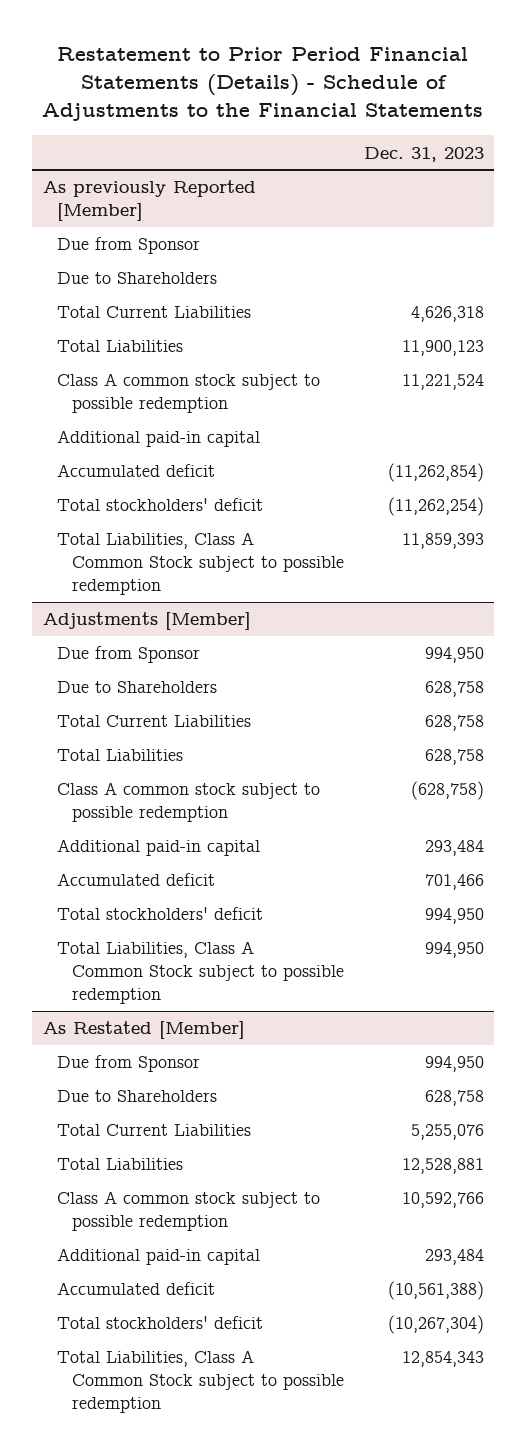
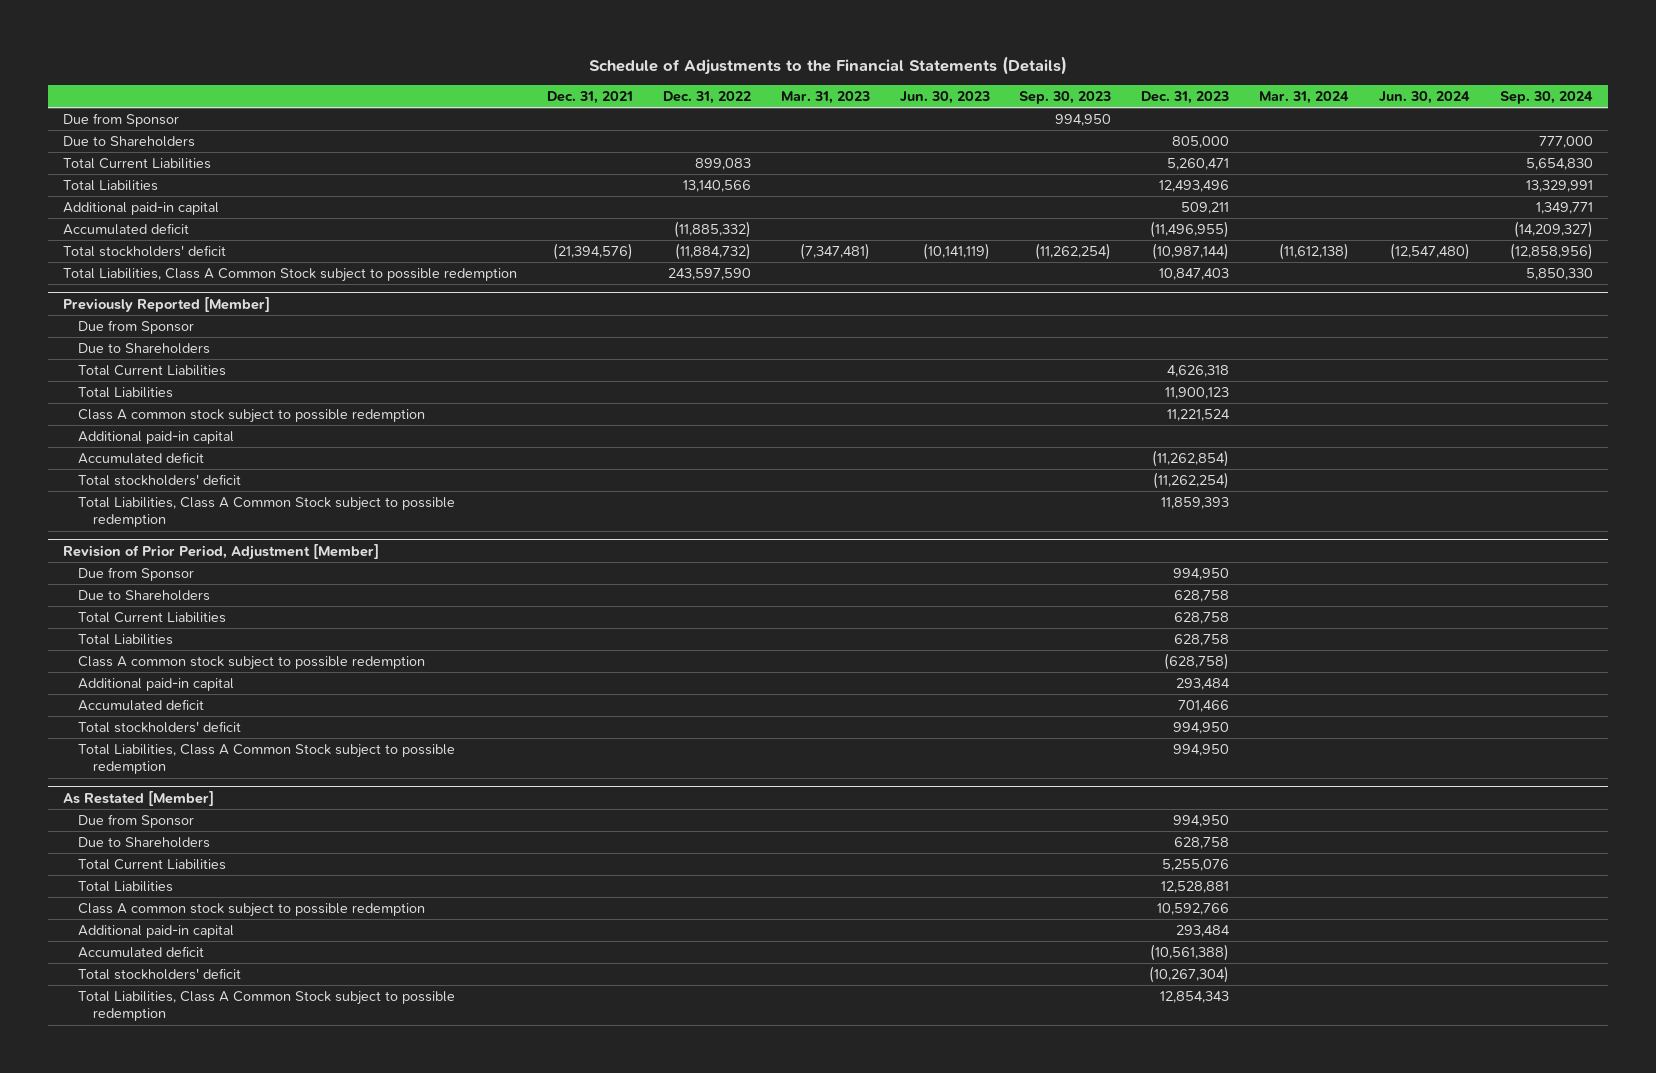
- Restatement to Prior Period Financial Statements (Details) - Schedule of Adjustments to the Financial Statements
+ Schedule of Adjustments to the Financial Statements (Details)
- | Dec. 31, 2023
+ | Dec. 31, 2021 | Dec. 31, 2022 | Mar. 31, 2023 | Jun. 30, 2023 | Sep. 30, 2023 | Dec. 31, 2023 | Mar. 31, 2024 | Jun. 30, 2024 | Sep. 30, 2024
- As previously Reported [Member]
+ Due to Shareholders | | | | | | 805,000 | | | 777,000
+ Total Current Liabilities | | 899,083 | | | | 5,260,471 | | | 5,654,830
+ Total Liabilities | | 13,140,566 | | | | 12,493,496 | | | 13,329,991
+ Additional paid-in capital | | | | | | 509,211 | | | 1,349,771
+ Accumulated deficit | | (11,885,332) | | | | (11,496,955) | | | (14,209,327)
+ Total stockholders' deficit | (21,394,576) | (11,884,732) | (7,347,481) | (10,141,119) | (11,262,254) | (10,987,144) | (11,612,138) | (12,547,480) | (12,858,956)
+ Total Liabilities, Class A Common Stock subject to possible redemption | | 243,597,590 | | | | 10,847,403 | | | 5,850,330
+ Previously Reported [Member]
+ Due from Sponsor
- Adjustments [Member]
+ Revision of Prior Period, Adjustment [Member]

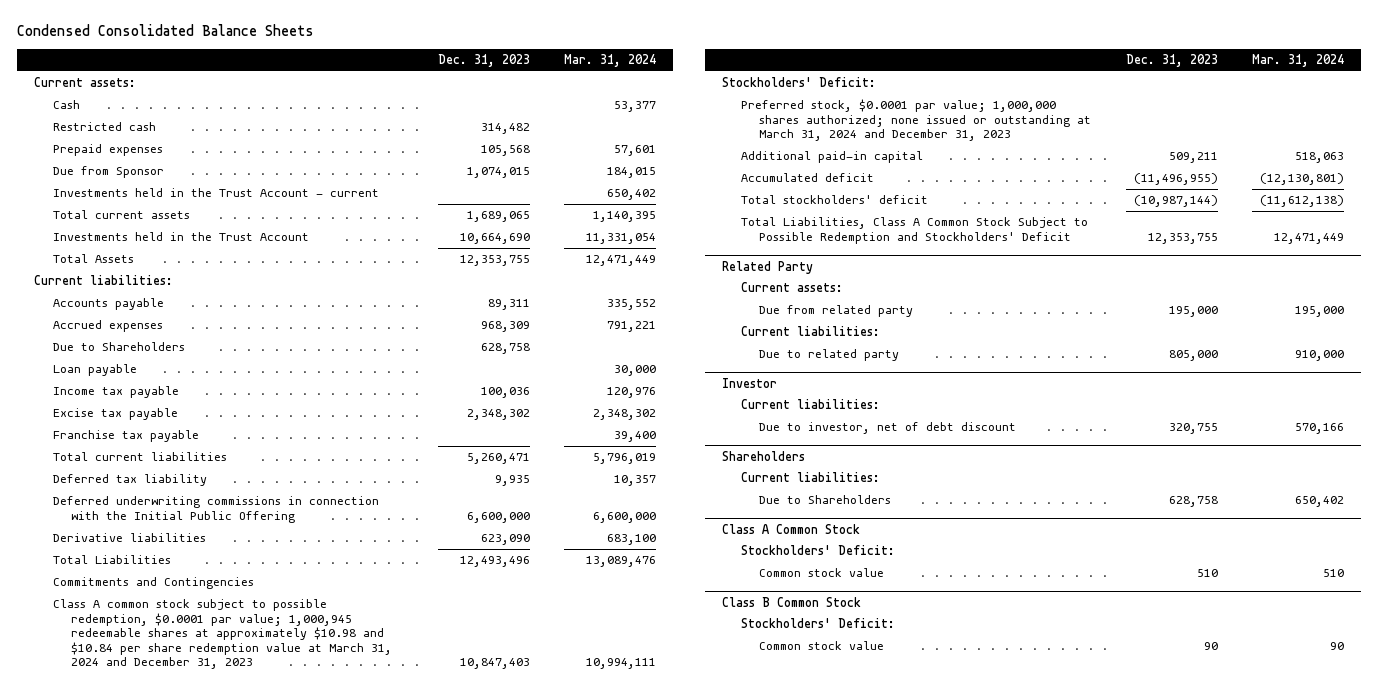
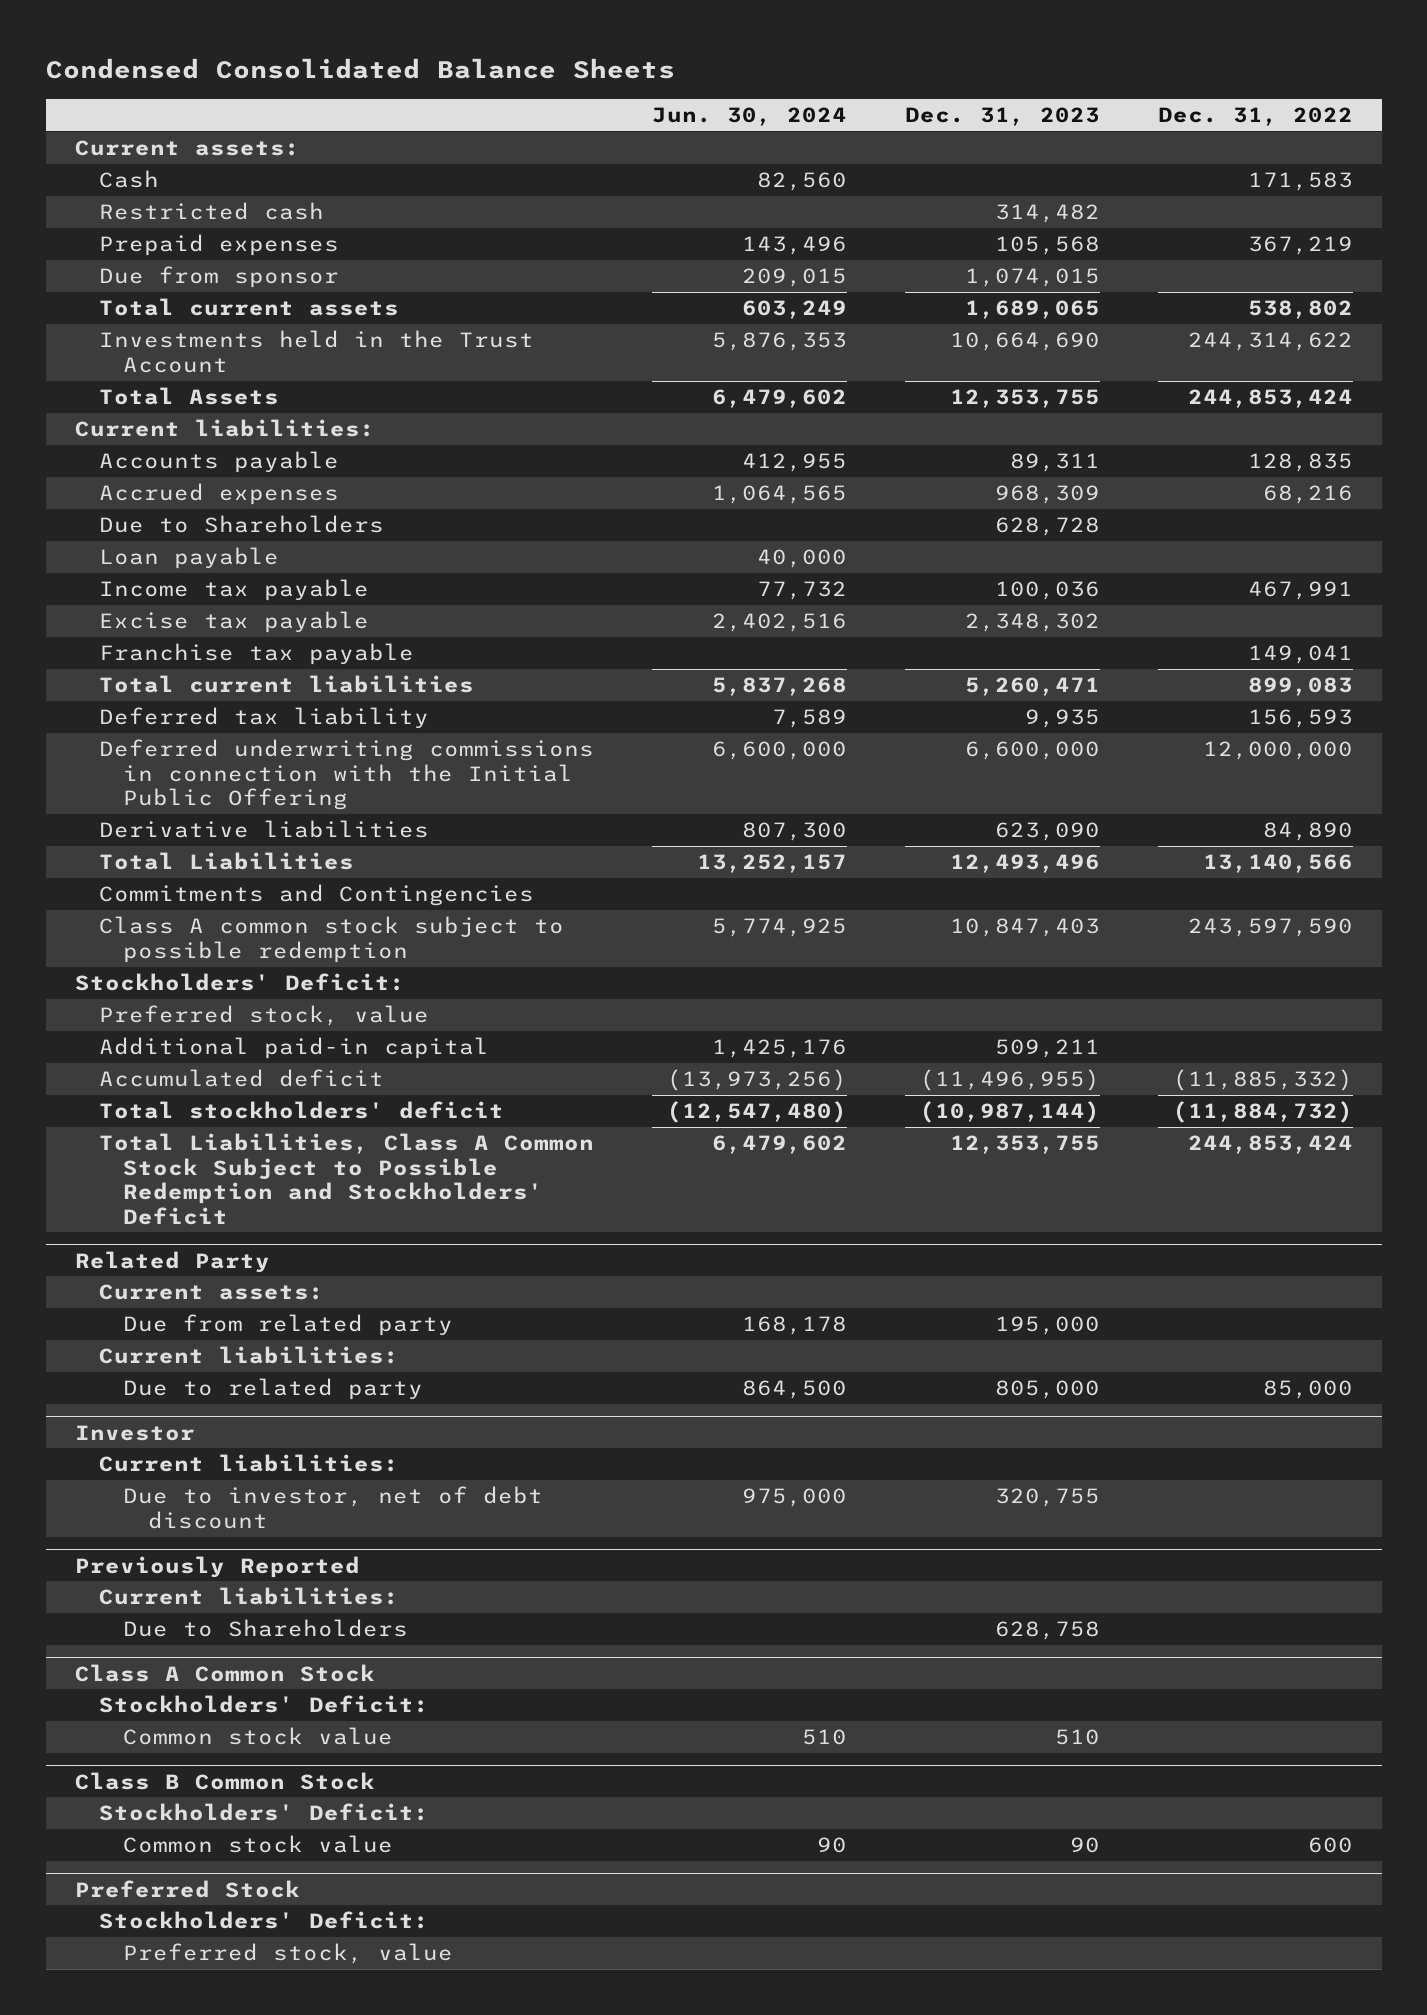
- | Dec. 31, 2023 | Mar. 31, 2024
+ | Jun. 30, 2024 | Dec. 31, 2023 | Dec. 31, 2022
- Due from Sponsor | 1,074,015 | 184,015
- Investments held in the Trust Account - current | | 650,402
+ Due from sponsor | 209,015 | 1,074,015 |
- Due to Shareholders | 628,758 |
+ Due to Shareholders | | 628,728 |
- Class A common stock subject to possible redemption, $0.0001 par value; 1,000,945 redeemable shares at approximately $10.98 and $10.84 per share redemption value at March 31, 2024 and December 31, 2023 | 10,847,403 | 10,994,111
+ Class A common stock subject to possible redemption | 5,774,925 | 10,847,403 | 243,597,590
- Preferred stock, $0.0001 par value; 1,000,000 shares authorized; none issued or outstanding at March 31, 2024 and December 31, 2023
+ Preferred stock, value
- Shareholders
+ Previously Reported
+ Preferred Stock
+ Stockholders' Deficit:
+ Preferred stock, value

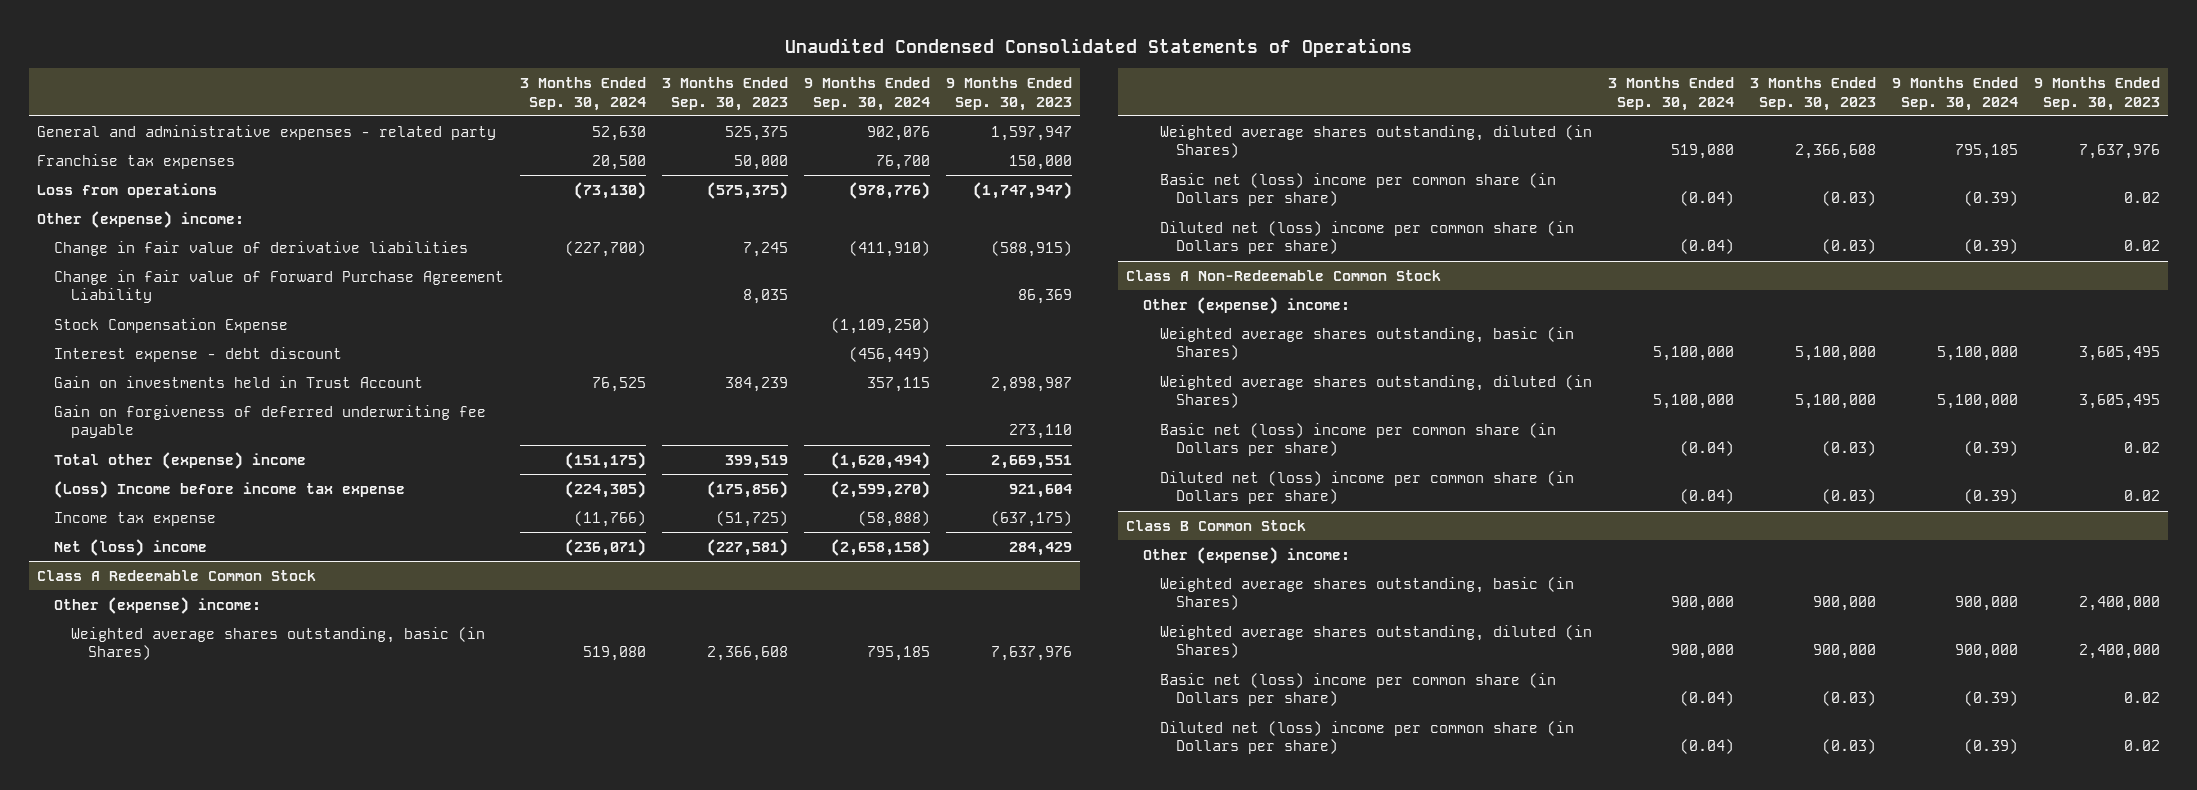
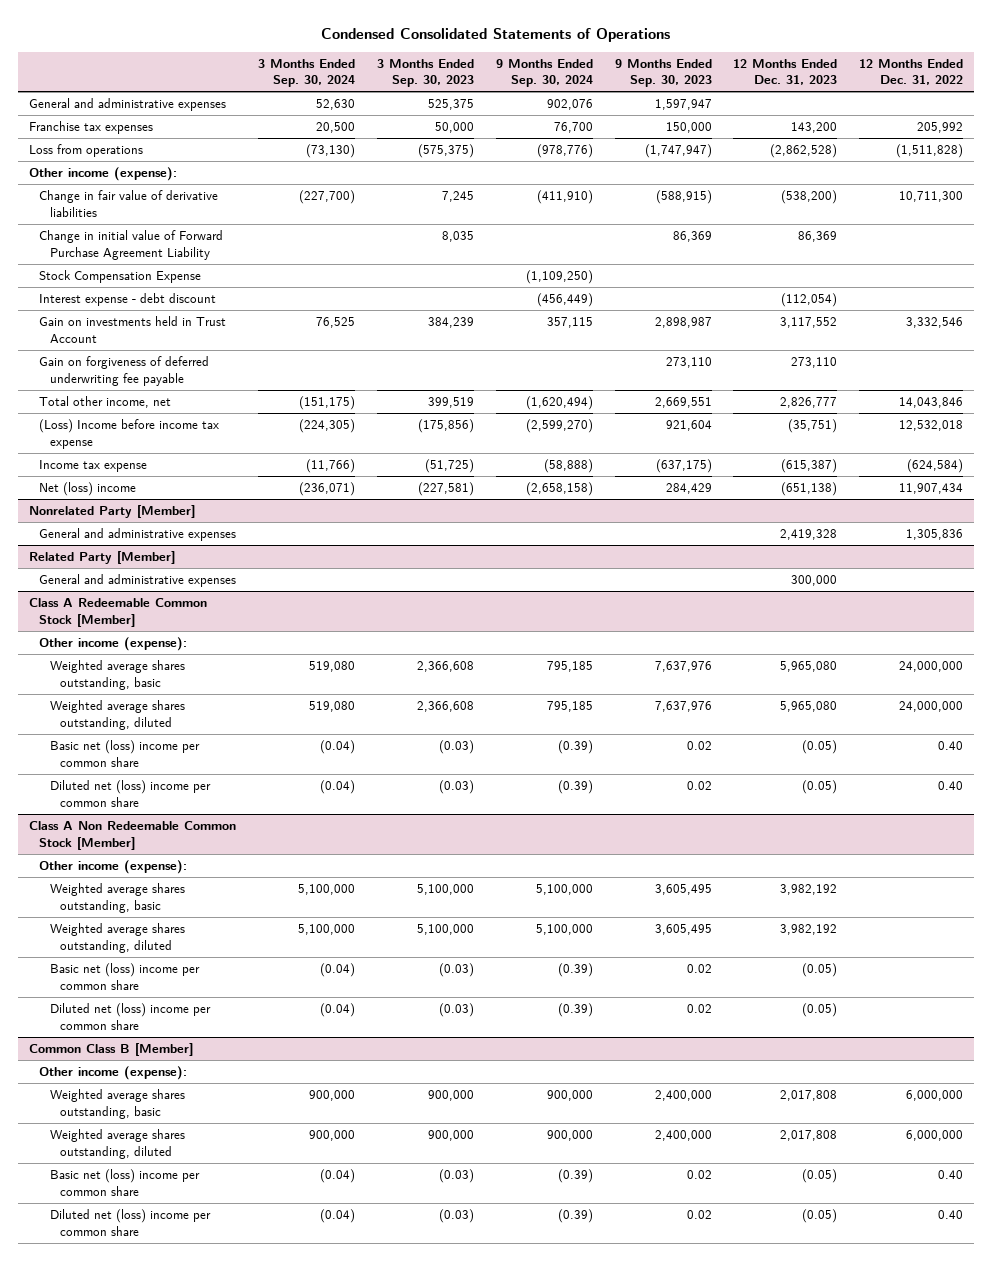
- Unaudited Condensed Consolidated Statements of Operations
+ Condensed Consolidated Statements of Operations
- | 3 Months Ended Sep. 30, 2024 | 3 Months Ended Sep. 30, 2023 | 9 Months Ended Sep. 30, 2024 | 9 Months Ended Sep. 30, 2023
+ | 3 Months Ended Sep. 30, 2024 | 3 Months Ended Sep. 30, 2023 | 9 Months Ended Sep. 30, 2024 | 9 Months Ended Sep. 30, 2023 | 12 Months Ended Dec. 31, 2023 | 12 Months Ended Dec. 31, 2022
- General and administrative expenses - related party | 52,630 | 525,375 | 902,076 | 1,597,947
+ General and administrative expenses | 52,630 | 525,375 | 902,076 | 1,597,947 | |
- Other (expense) income:
+ Other income (expense):
- Change in fair value of Forward Purchase Agreement Liability | | 8,035 | | 86,369
+ Change in initial value of Forward Purchase Agreement Liability | | 8,035 | | 86,369 | 86,369 |
- Total other (expense) income | (151,175) | 399,519 | (1,620,494) | 2,669,551
+ Total other income, net | (151,175) | 399,519 | (1,620,494) | 2,669,551 | 2,826,777 | 14,043,846
- Class A Redeemable Common Stock
- Other (expense) income:
- Weighted average shares outstanding, basic (in Shares) | 519,080 | 2,366,608 | 795,185 | 7,637,976
- Weighted average shares outstanding, diluted (in Shares) | 519,080 | 2,366,608 | 795,185 | 7,637,976
- Basic net (loss) income per common share (in Dollars per share) | (0.04) | (0.03) | (0.39) | 0.02
- Diluted net (loss) income per common share (in Dollars per share) | (0.04) | (0.03) | (0.39) | 0.02
- Class A Non-Redeemable Common Stock
- Other (expense) income:
- Weighted average shares outstanding, basic (in Shares) | 5,100,000 | 5,100,000 | 5,100,000 | 3,605,495
- Weighted average shares outstanding, diluted (in Shares) | 5,100,000 | 5,100,000 | 5,100,000 | 3,605,495
- Basic net (loss) income per common share (in Dollars per share) | (0.04) | (0.03) | (0.39) | 0.02
- Diluted net (loss) income per common share (in Dollars per share) | (0.04) | (0.03) | (0.39) | 0.02
- Class B Common Stock
- Other (expense) income:
- Weighted average shares outstanding, basic (in Shares) | 900,000 | 900,000 | 900,000 | 2,400,000
- Weighted average shares outstanding, diluted (in Shares) | 900,000 | 900,000 | 900,000 | 2,400,000
- Basic net (loss) income per common share (in Dollars per share) | (0.04) | (0.03) | (0.39) | 0.02
- Diluted net (loss) income per common share (in Dollars per share) | (0.04) | (0.03) | (0.39) | 0.02
+ Nonrelated Party [Member]
+ General and administrative expenses | | | | | 2,419,328 | 1,305,836
+ Related Party [Member]
+ General and administrative expenses | | | | | 300,000 |
+ Class A Redeemable Common Stock [Member]
+ Other income (expense):
+ Weighted average shares outstanding, basic | 519,080 | 2,366,608 | 795,185 | 7,637,976 | 5,965,080 | 24,000,000
+ Weighted average shares outstanding, diluted | 519,080 | 2,366,608 | 795,185 | 7,637,976 | 5,965,080 | 24,000,000
+ Basic net (loss) income per common share | (0.04) | (0.03) | (0.39) | 0.02 | (0.05) | 0.40
+ Diluted net (loss) income per common share | (0.04) | (0.03) | (0.39) | 0.02 | (0.05) | 0.40
+ Class A Non Redeemable Common Stock [Member]
+ Other income (expense):
+ Weighted average shares outstanding, basic | 5,100,000 | 5,100,000 | 5,100,000 | 3,605,495 | 3,982,192 |
+ Weighted average shares outstanding, diluted | 5,100,000 | 5,100,000 | 5,100,000 | 3,605,495 | 3,982,192 |
+ Basic net (loss) income per common share | (0.04) | (0.03) | (0.39) | 0.02 | (0.05) |
+ Diluted net (loss) income per common share | (0.04) | (0.03) | (0.39) | 0.02 | (0.05) |
+ Common Class B [Member]
+ Other income (expense):
+ Weighted average shares outstanding, basic | 900,000 | 900,000 | 900,000 | 2,400,000 | 2,017,808 | 6,000,000
+ Weighted average shares outstanding, diluted | 900,000 | 900,000 | 900,000 | 2,400,000 | 2,017,808 | 6,000,000
+ Basic net (loss) income per common share | (0.04) | (0.03) | (0.39) | 0.02 | (0.05) | 0.40
+ Diluted net (loss) income per common share | (0.04) | (0.03) | (0.39) | 0.02 | (0.05) | 0.40

